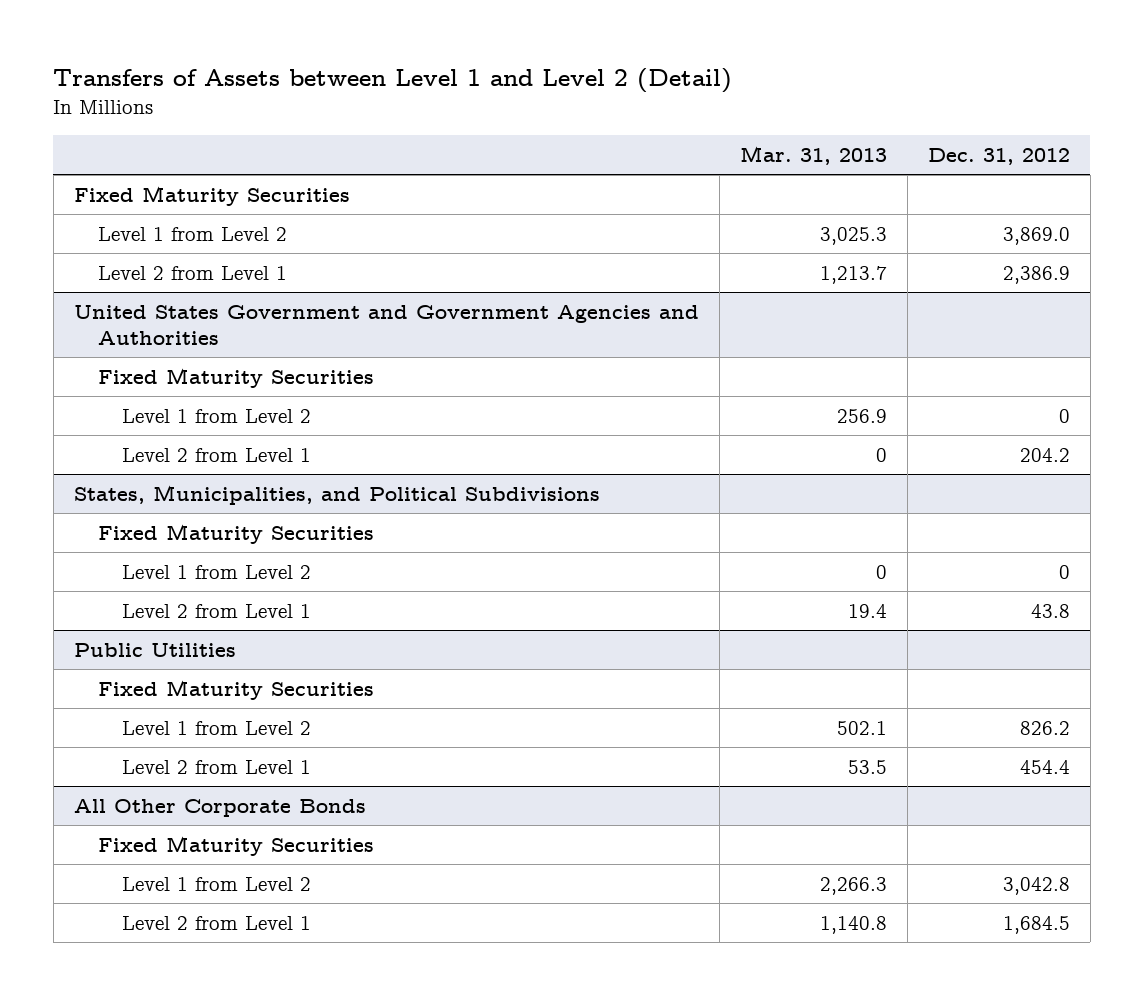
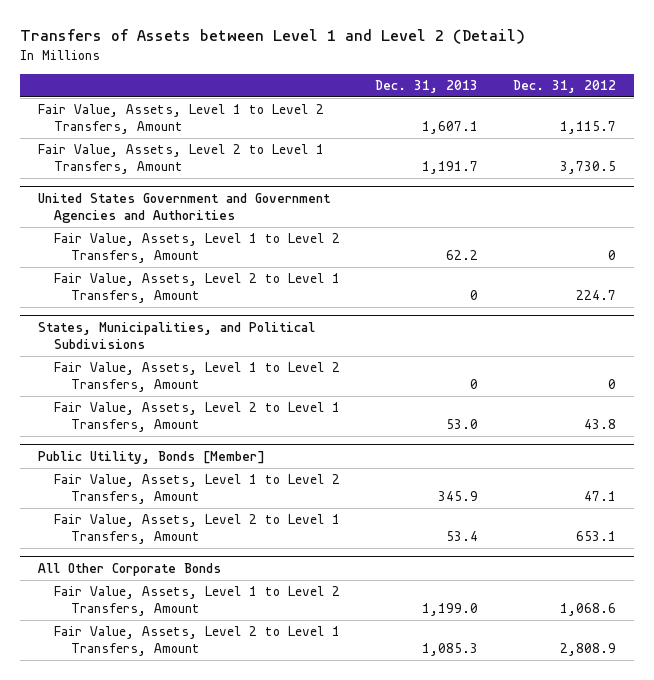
- | Mar. 31, 2013 | Dec. 31, 2012
+ | Dec. 31, 2013 | Dec. 31, 2012
- Fixed Maturity Securities
- Level 1 from Level 2 | 3,025.3 | 3,869.0
- Level 2 from Level 1 | 1,213.7 | 2,386.9
+ Fair Value, Assets, Level 1 to Level 2 Transfers, Amount | 1,607.1 | 1,115.7
+ Fair Value, Assets, Level 2 to Level 1 Transfers, Amount | 1,191.7 | 3,730.5
@ United States Government and Government Agencies and Authorities
- Fixed Maturity Securities
- Level 1 from Level 2 | 256.9 | 0
- Level 2 from Level 1 | 0 | 204.2
+ Fair Value, Assets, Level 1 to Level 2 Transfers, Amount | 62.2 | 0
+ Fair Value, Assets, Level 2 to Level 1 Transfers, Amount | 0 | 224.7
@ States, Municipalities, and Political Subdivisions
- Fixed Maturity Securities
- Level 1 from Level 2 | 0 | 0
- Level 2 from Level 1 | 19.4 | 43.8
- Public Utilities
- Fixed Maturity Securities
- Level 1 from Level 2 | 502.1 | 826.2
- Level 2 from Level 1 | 53.5 | 454.4
@ States, Municipalities, and Political Subdivisions
+ Fair Value, Assets, Level 1 to Level 2 Transfers, Amount | 0 | 0
+ Fair Value, Assets, Level 2 to Level 1 Transfers, Amount | 53.0 | 43.8
+ Public Utility, Bonds [Member]
+ Fair Value, Assets, Level 1 to Level 2 Transfers, Amount | 345.9 | 47.1
+ Fair Value, Assets, Level 2 to Level 1 Transfers, Amount | 53.4 | 653.1
@ All Other Corporate Bonds
- Fixed Maturity Securities
- Level 1 from Level 2 | 2,266.3 | 3,042.8
- Level 2 from Level 1 | 1,140.8 | 1,684.5
+ Fair Value, Assets, Level 1 to Level 2 Transfers, Amount | 1,199.0 | 1,068.6
+ Fair Value, Assets, Level 2 to Level 1 Transfers, Amount | 1,085.3 | 2,808.9

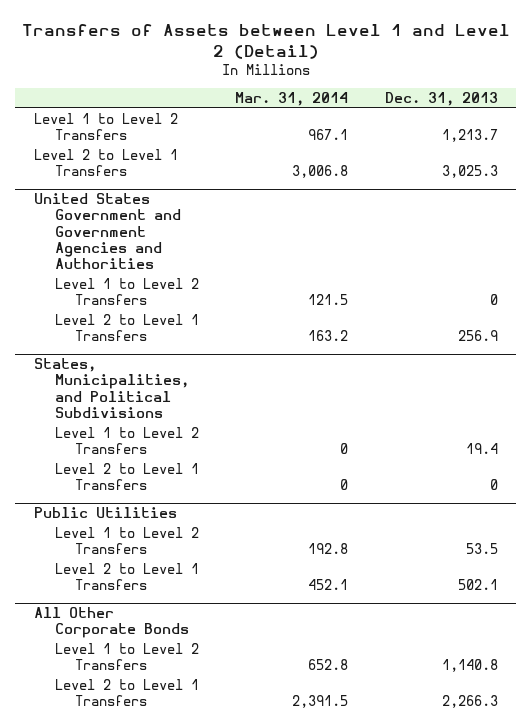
- | Dec. 31, 2013 | Dec. 31, 2012
+ | Mar. 31, 2014 | Dec. 31, 2013
- Fair Value, Assets, Level 1 to Level 2 Transfers, Amount | 1,607.1 | 1,115.7
- Fair Value, Assets, Level 2 to Level 1 Transfers, Amount | 1,191.7 | 3,730.5
+ Level 1 to Level 2 Transfers | 967.1 | 1,213.7
+ Level 2 to Level 1 Transfers | 3,006.8 | 3,025.3
@ United States Government and Government Agencies and Authorities
- Fair Value, Assets, Level 1 to Level 2 Transfers, Amount | 62.2 | 0
- Fair Value, Assets, Level 2 to Level 1 Transfers, Amount | 0 | 224.7
+ Level 1 to Level 2 Transfers | 121.5 | 0
+ Level 2 to Level 1 Transfers | 163.2 | 256.9
@ States, Municipalities, and Political Subdivisions
- Fair Value, Assets, Level 1 to Level 2 Transfers, Amount | 0 | 0
- Fair Value, Assets, Level 2 to Level 1 Transfers, Amount | 53.0 | 43.8
- Public Utility, Bonds [Member]
- Fair Value, Assets, Level 1 to Level 2 Transfers, Amount | 345.9 | 47.1
- Fair Value, Assets, Level 2 to Level 1 Transfers, Amount | 53.4 | 653.1
@ States, Municipalities, and Political Subdivisions
+ Level 1 to Level 2 Transfers | 0 | 19.4
+ Level 2 to Level 1 Transfers | 0 | 0
+ Public Utilities
+ Level 1 to Level 2 Transfers | 192.8 | 53.5
+ Level 2 to Level 1 Transfers | 452.1 | 502.1
@ All Other Corporate Bonds
- Fair Value, Assets, Level 1 to Level 2 Transfers, Amount | 1,199.0 | 1,068.6
- Fair Value, Assets, Level 2 to Level 1 Transfers, Amount | 1,085.3 | 2,808.9
+ Level 1 to Level 2 Transfers | 652.8 | 1,140.8
+ Level 2 to Level 1 Transfers | 2,391.5 | 2,266.3

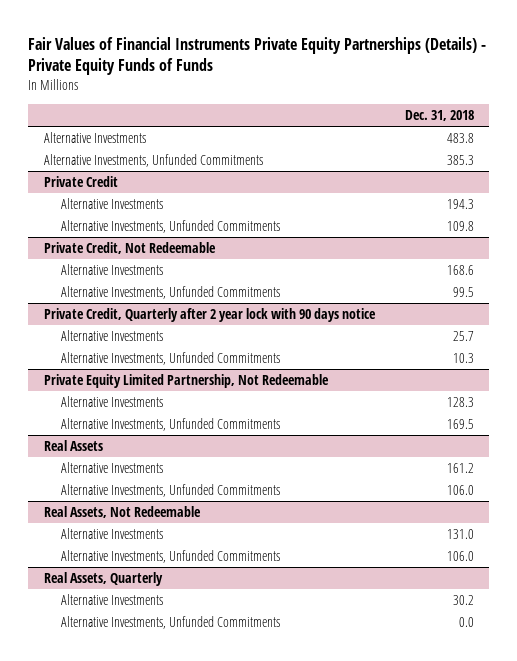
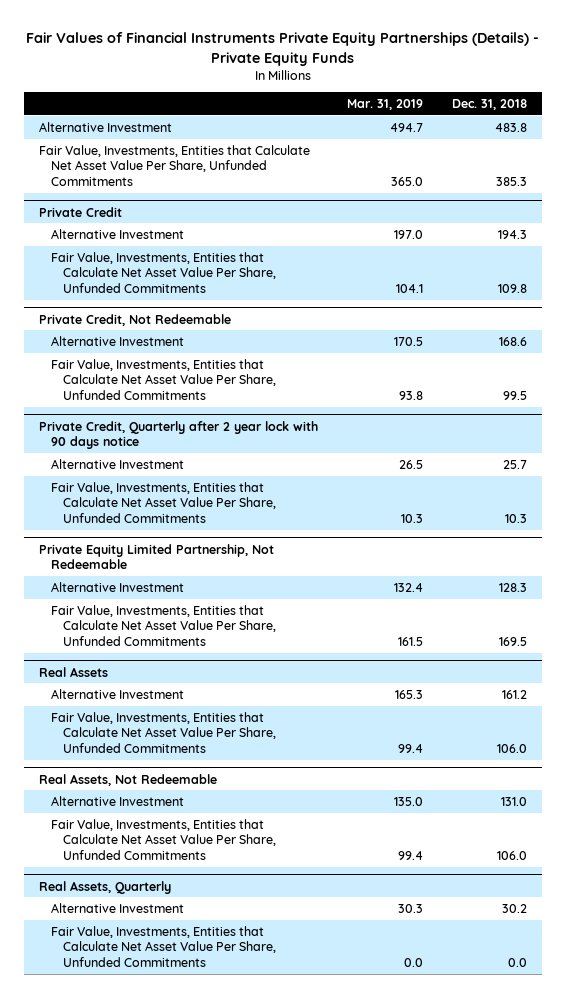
- Fair Values of Financial Instruments Private Equity Partnerships (Details) - Private Equity Funds of Funds
+ Fair Values of Financial Instruments Private Equity Partnerships (Details) - Private Equity Funds
- | Dec. 31, 2018
+ | Mar. 31, 2019 | Dec. 31, 2018
- Alternative Investments | 483.8
- Alternative Investments, Unfunded Commitments | 385.3
+ Alternative Investment | 494.7 | 483.8
+ Fair Value, Investments, Entities that Calculate Net Asset Value Per Share, Unfunded Commitments | 365.0 | 385.3
@ Private Credit
- Alternative Investments | 194.3
- Alternative Investments, Unfunded Commitments | 109.8
+ Alternative Investment | 197.0 | 194.3
+ Fair Value, Investments, Entities that Calculate Net Asset Value Per Share, Unfunded Commitments | 104.1 | 109.8
@ Private Credit, Not Redeemable
- Alternative Investments | 168.6
- Alternative Investments, Unfunded Commitments | 99.5
+ Alternative Investment | 170.5 | 168.6
+ Fair Value, Investments, Entities that Calculate Net Asset Value Per Share, Unfunded Commitments | 93.8 | 99.5
@ Private Credit, Quarterly after 2 year lock with 90 days notice
- Alternative Investments | 25.7
- Alternative Investments, Unfunded Commitments | 10.3
+ Alternative Investment | 26.5 | 25.7
+ Fair Value, Investments, Entities that Calculate Net Asset Value Per Share, Unfunded Commitments | 10.3 | 10.3
@ Private Equity Limited Partnership, Not Redeemable
- Alternative Investments | 128.3
- Alternative Investments, Unfunded Commitments | 169.5
+ Alternative Investment | 132.4 | 128.3
+ Fair Value, Investments, Entities that Calculate Net Asset Value Per Share, Unfunded Commitments | 161.5 | 169.5
@ Real Assets
- Alternative Investments | 161.2
- Alternative Investments, Unfunded Commitments | 106.0
+ Alternative Investment | 165.3 | 161.2
+ Fair Value, Investments, Entities that Calculate Net Asset Value Per Share, Unfunded Commitments | 99.4 | 106.0
@ Real Assets, Not Redeemable
- Alternative Investments | 131.0
- Alternative Investments, Unfunded Commitments | 106.0
+ Alternative Investment | 135.0 | 131.0
+ Fair Value, Investments, Entities that Calculate Net Asset Value Per Share, Unfunded Commitments | 99.4 | 106.0
@ Real Assets, Quarterly
- Alternative Investments | 30.2
- Alternative Investments, Unfunded Commitments | 0.0
+ Alternative Investment | 30.3 | 30.2
+ Fair Value, Investments, Entities that Calculate Net Asset Value Per Share, Unfunded Commitments | 0.0 | 0.0

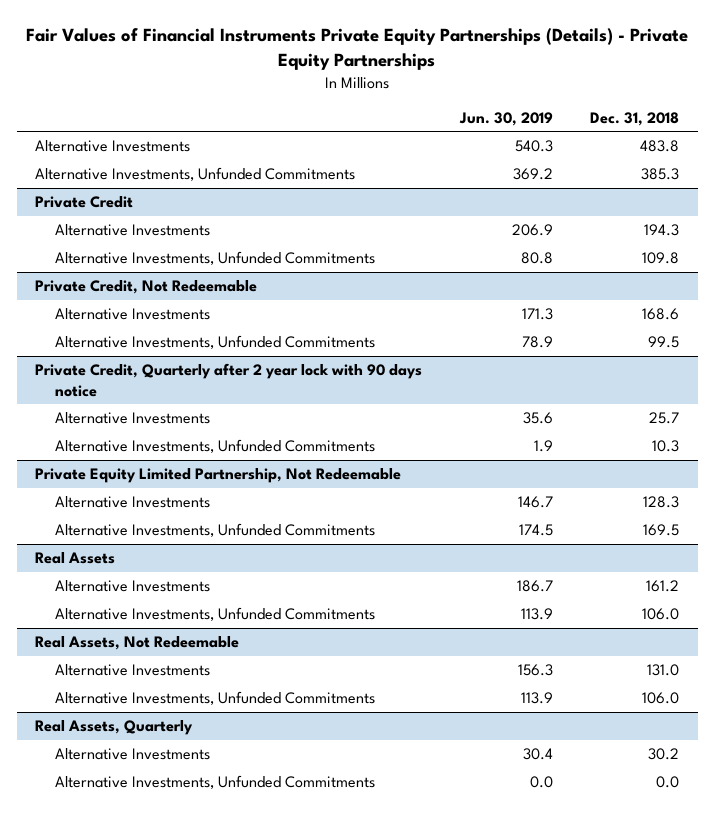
- Fair Values of Financial Instruments Private Equity Partnerships (Details) - Private Equity Funds
+ Fair Values of Financial Instruments Private Equity Partnerships (Details) - Private Equity Partnerships
- | Mar. 31, 2019 | Dec. 31, 2018
+ | Jun. 30, 2019 | Dec. 31, 2018
- Alternative Investment | 494.7 | 483.8
- Fair Value, Investments, Entities that Calculate Net Asset Value Per Share, Unfunded Commitments | 365.0 | 385.3
+ Alternative Investments | 540.3 | 483.8
+ Alternative Investments, Unfunded Commitments | 369.2 | 385.3
@ Private Credit
- Alternative Investment | 197.0 | 194.3
- Fair Value, Investments, Entities that Calculate Net Asset Value Per Share, Unfunded Commitments | 104.1 | 109.8
+ Alternative Investments | 206.9 | 194.3
+ Alternative Investments, Unfunded Commitments | 80.8 | 109.8
@ Private Credit, Not Redeemable
- Alternative Investment | 170.5 | 168.6
- Fair Value, Investments, Entities that Calculate Net Asset Value Per Share, Unfunded Commitments | 93.8 | 99.5
+ Alternative Investments | 171.3 | 168.6
+ Alternative Investments, Unfunded Commitments | 78.9 | 99.5
@ Private Credit, Quarterly after 2 year lock with 90 days notice
- Alternative Investment | 26.5 | 25.7
- Fair Value, Investments, Entities that Calculate Net Asset Value Per Share, Unfunded Commitments | 10.3 | 10.3
+ Alternative Investments | 35.6 | 25.7
+ Alternative Investments, Unfunded Commitments | 1.9 | 10.3
@ Private Equity Limited Partnership, Not Redeemable
- Alternative Investment | 132.4 | 128.3
- Fair Value, Investments, Entities that Calculate Net Asset Value Per Share, Unfunded Commitments | 161.5 | 169.5
+ Alternative Investments | 146.7 | 128.3
+ Alternative Investments, Unfunded Commitments | 174.5 | 169.5
@ Real Assets
- Alternative Investment | 165.3 | 161.2
- Fair Value, Investments, Entities that Calculate Net Asset Value Per Share, Unfunded Commitments | 99.4 | 106.0
+ Alternative Investments | 186.7 | 161.2
+ Alternative Investments, Unfunded Commitments | 113.9 | 106.0
@ Real Assets, Not Redeemable
- Alternative Investment | 135.0 | 131.0
- Fair Value, Investments, Entities that Calculate Net Asset Value Per Share, Unfunded Commitments | 99.4 | 106.0
+ Alternative Investments | 156.3 | 131.0
+ Alternative Investments, Unfunded Commitments | 113.9 | 106.0
@ Real Assets, Quarterly
- Alternative Investment | 30.3 | 30.2
- Fair Value, Investments, Entities that Calculate Net Asset Value Per Share, Unfunded Commitments | 0.0 | 0.0
+ Alternative Investments | 30.4 | 30.2
+ Alternative Investments, Unfunded Commitments | 0.0 | 0.0

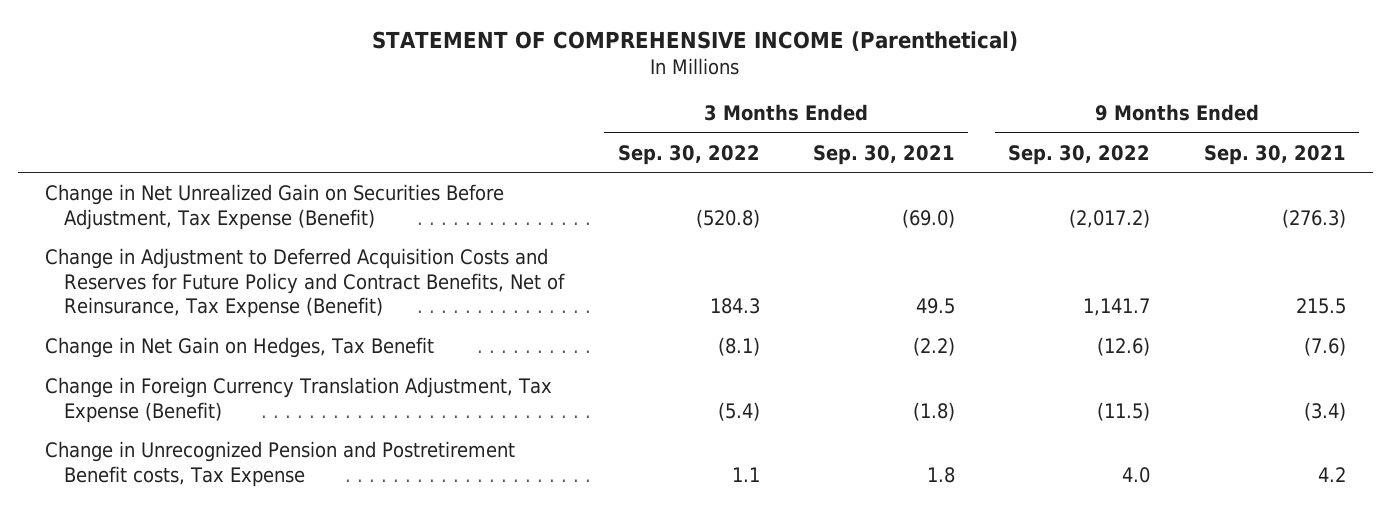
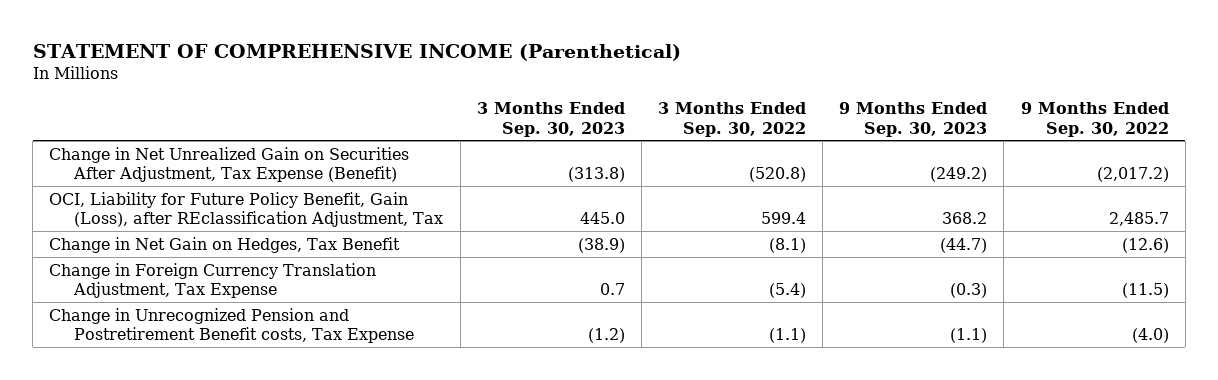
- | 3 Months Ended Sep. 30, 2022 | 3 Months Ended Sep. 30, 2021 | 9 Months Ended Sep. 30, 2022 | 9 Months Ended Sep. 30, 2021
+ | 3 Months Ended Sep. 30, 2023 | 3 Months Ended Sep. 30, 2022 | 9 Months Ended Sep. 30, 2023 | 9 Months Ended Sep. 30, 2022
- Change in Net Unrealized Gain on Securities Before Adjustment, Tax Expense (Benefit) | (520.8) | (69.0) | (2,017.2) | (276.3)
- Change in Adjustment to Deferred Acquisition Costs and Reserves for Future Policy and Contract Benefits, Net of Reinsurance, Tax Expense (Benefit) | 184.3 | 49.5 | 1,141.7 | 215.5
+ Change in Net Unrealized Gain on Securities After Adjustment, Tax Expense (Benefit) | (313.8) | (520.8) | (249.2) | (2,017.2)
+ OCI, Liability for Future Policy Benefit, Gain (Loss), after REclassification Adjustment, Tax | 445.0 | 599.4 | 368.2 | 2,485.7
- Change in Foreign Currency Translation Adjustment, Tax Expense (Benefit) | (5.4) | (1.8) | (11.5) | (3.4)
- Change in Unrecognized Pension and Postretirement Benefit costs, Tax Expense | 1.1 | 1.8 | 4.0 | 4.2
+ Change in Foreign Currency Translation Adjustment, Tax Expense | 0.7 | (5.4) | (0.3) | (11.5)
+ Change in Unrecognized Pension and Postretirement Benefit costs, Tax Expense | (1.2) | (1.1) | (1.1) | (4.0)

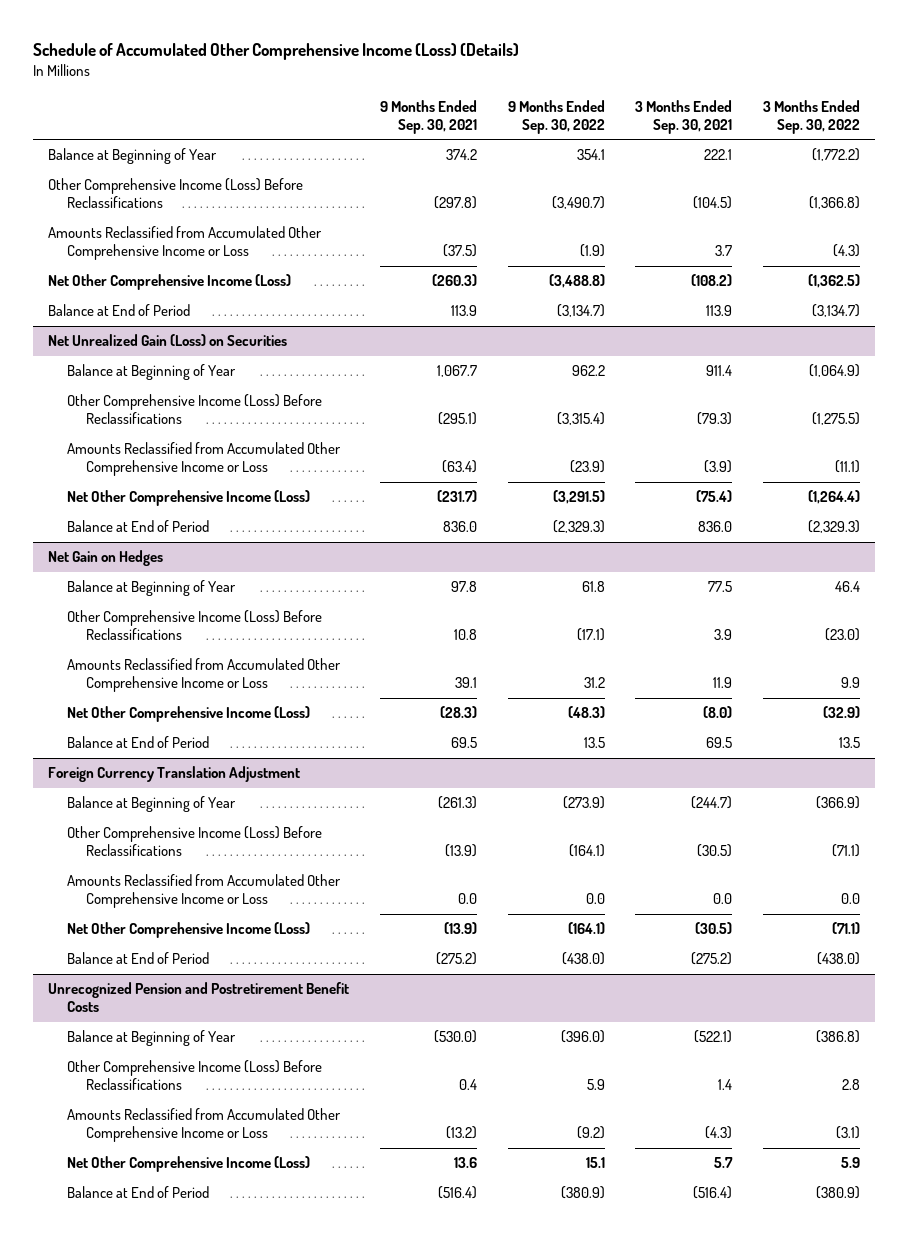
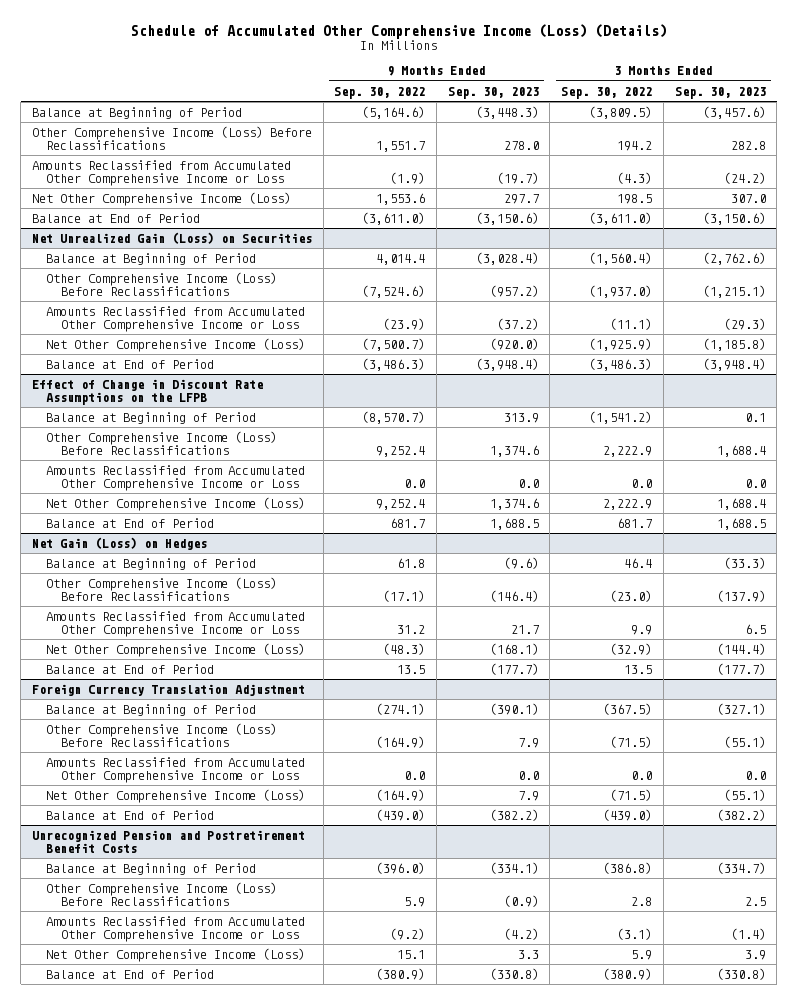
- | 9 Months Ended Sep. 30, 2021 | 9 Months Ended Sep. 30, 2022 | 3 Months Ended Sep. 30, 2021 | 3 Months Ended Sep. 30, 2022
+ | 9 Months Ended Sep. 30, 2022 | 9 Months Ended Sep. 30, 2023 | 3 Months Ended Sep. 30, 2022 | 3 Months Ended Sep. 30, 2023
- Balance at Beginning of Year | 374.2 | 354.1 | 222.1 | (1,772.2)
- Other Comprehensive Income (Loss) Before Reclassifications | (297.8) | (3,490.7) | (104.5) | (1,366.8)
+ Balance at Beginning of Period | (5,164.6) | (3,448.3) | (3,809.5) | (3,457.6)
+ Other Comprehensive Income (Loss) Before Reclassifications | 1,551.7 | 278.0 | 194.2 | 282.8
- Net Other Comprehensive Income (Loss) | (260.3) | (3,488.8) | (108.2) | (1,362.5)
- Balance at End of Period | 113.9 | (3,134.7) | 113.9 | (3,134.7)
+ Net Other Comprehensive Income (Loss) | 1,553.6 | 297.7 | 198.5 | 307.0
+ Balance at End of Period | (3,611.0) | (3,150.6) | (3,611.0) | (3,150.6)
@ Net Unrealized Gain (Loss) on Securities
- Balance at Beginning of Year | 1,067.7 | 962.2 | 911.4 | (1,064.9)
- Other Comprehensive Income (Loss) Before Reclassifications | (295.1) | (3,315.4) | (79.3) | (1,275.5)
+ Balance at Beginning of Period | 4,014.4 | (3,028.4) | (1,560.4) | (2,762.6)
+ Other Comprehensive Income (Loss) Before Reclassifications | (7,524.6) | (957.2) | (1,937.0) | (1,215.1)
- Net Other Comprehensive Income (Loss) | (231.7) | (3,291.5) | (75.4) | (1,264.4)
- Balance at End of Period | 836.0 | (2,329.3) | 836.0 | (2,329.3)
- Net Gain on Hedges
- Balance at Beginning of Year | 97.8 | 61.8 | 77.5 | 46.4
@ Net Unrealized Gain (Loss) on Securities
+ Net Other Comprehensive Income (Loss) | (7,500.7) | (920.0) | (1,925.9) | (1,185.8)
+ Balance at End of Period | (3,486.3) | (3,948.4) | (3,486.3) | (3,948.4)
+ Effect of Change in Discount Rate Assumptions on the LFPB
+ Balance at Beginning of Period | (8,570.7) | 313.9 | (1,541.2) | 0.1
+ Other Comprehensive Income (Loss) Before Reclassifications | 9,252.4 | 1,374.6 | 2,222.9 | 1,688.4
+ Amounts Reclassified from Accumulated Other Comprehensive Income or Loss | 0.0 | 0.0 | 0.0 | 0.0
+ Net Other Comprehensive Income (Loss) | 9,252.4 | 1,374.6 | 2,222.9 | 1,688.4
+ Balance at End of Period | 681.7 | 1,688.5 | 681.7 | 1,688.5
+ Net Gain (Loss) on Hedges
+ Balance at Beginning of Period | 61.8 | (9.6) | 46.4 | (33.3)
@ Foreign Currency Translation Adjustment
- Balance at Beginning of Year | (261.3) | (273.9) | (244.7) | (366.9)
- Other Comprehensive Income (Loss) Before Reclassifications | (13.9) | (164.1) | (30.5) | (71.1)
+ Balance at Beginning of Period | (274.1) | (390.1) | (367.5) | (327.1)
+ Other Comprehensive Income (Loss) Before Reclassifications | (164.9) | 7.9 | (71.5) | (55.1)
- Net Other Comprehensive Income (Loss) | (13.9) | (164.1) | (30.5) | (71.1)
- Balance at End of Period | (275.2) | (438.0) | (275.2) | (438.0)
+ Net Other Comprehensive Income (Loss) | (164.9) | 7.9 | (71.5) | (55.1)
+ Balance at End of Period | (439.0) | (382.2) | (439.0) | (382.2)
@ Unrecognized Pension and Postretirement Benefit Costs
- Balance at Beginning of Year | (530.0) | (396.0) | (522.1) | (386.8)
+ Balance at Beginning of Period | (396.0) | (334.1) | (386.8) | (334.7)

